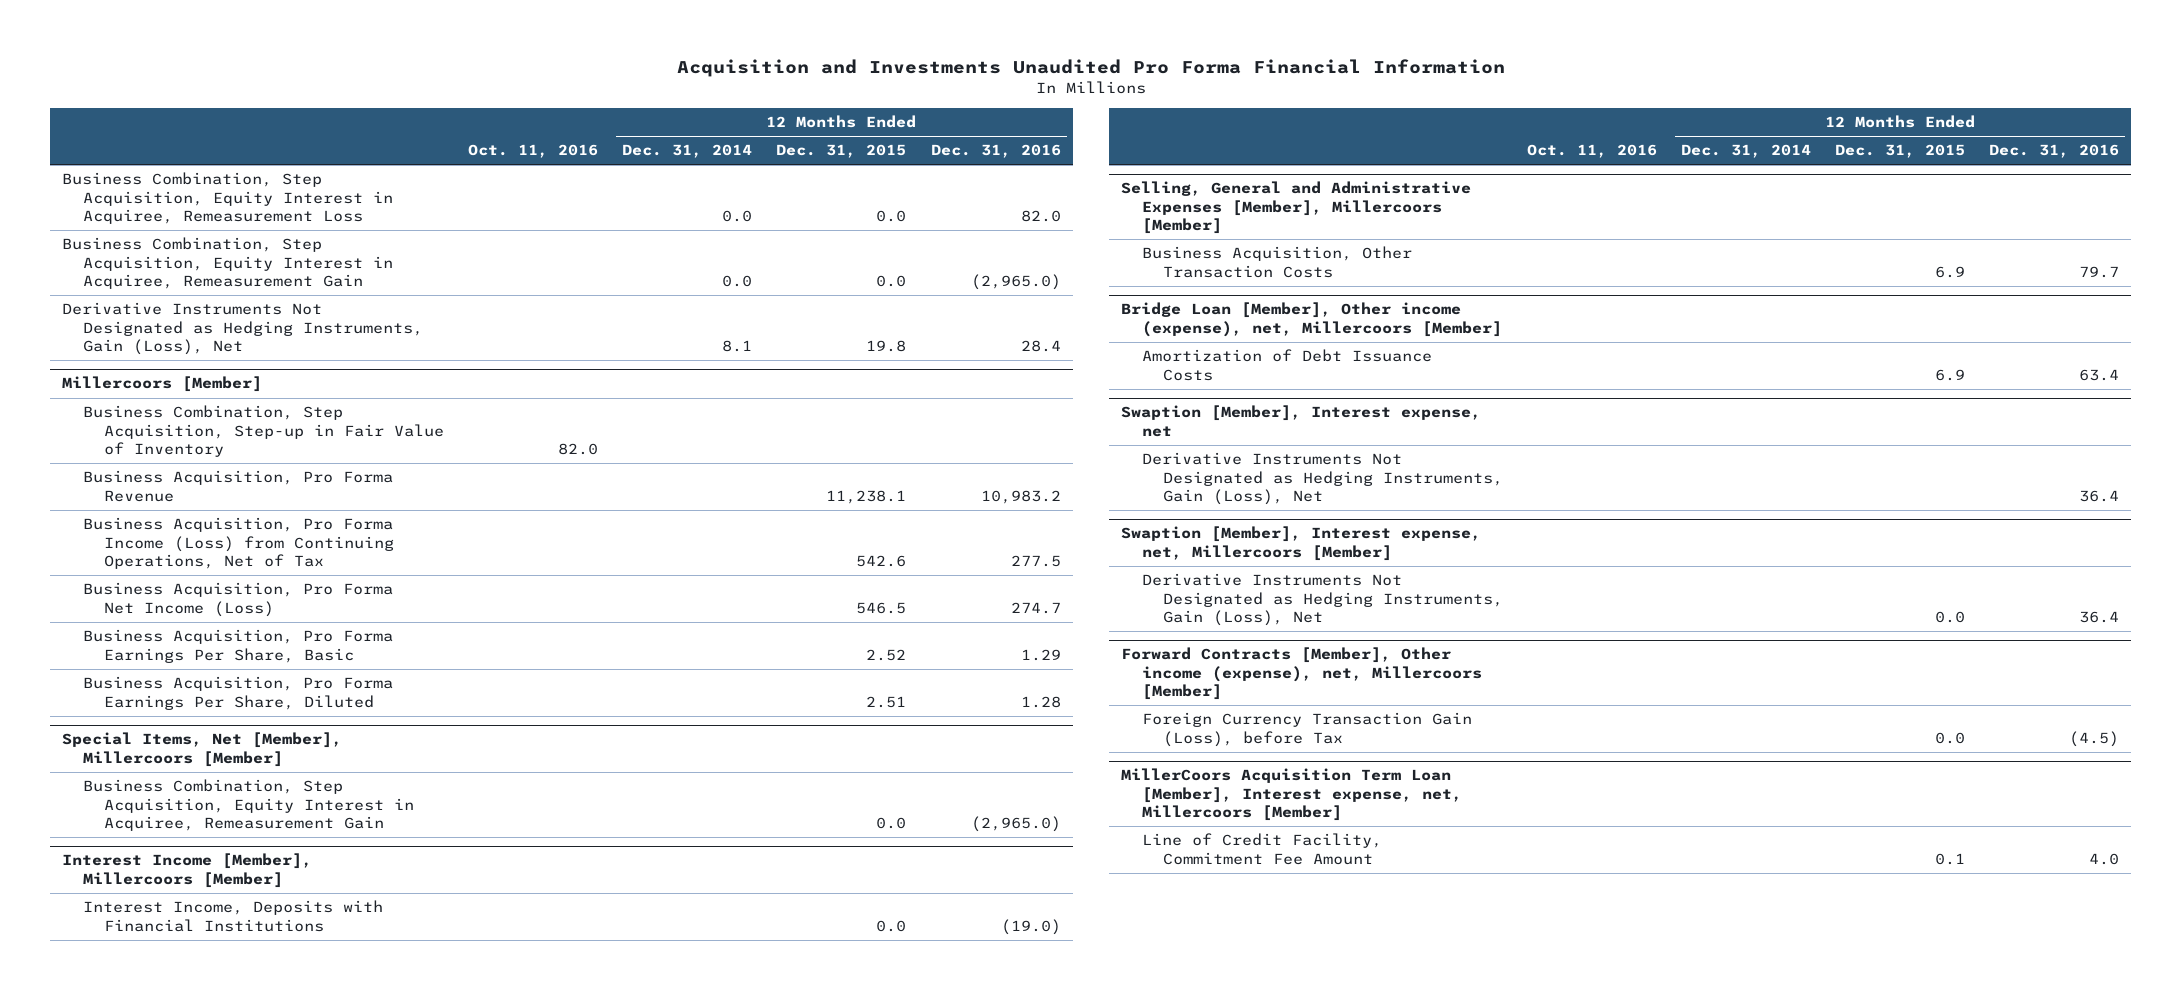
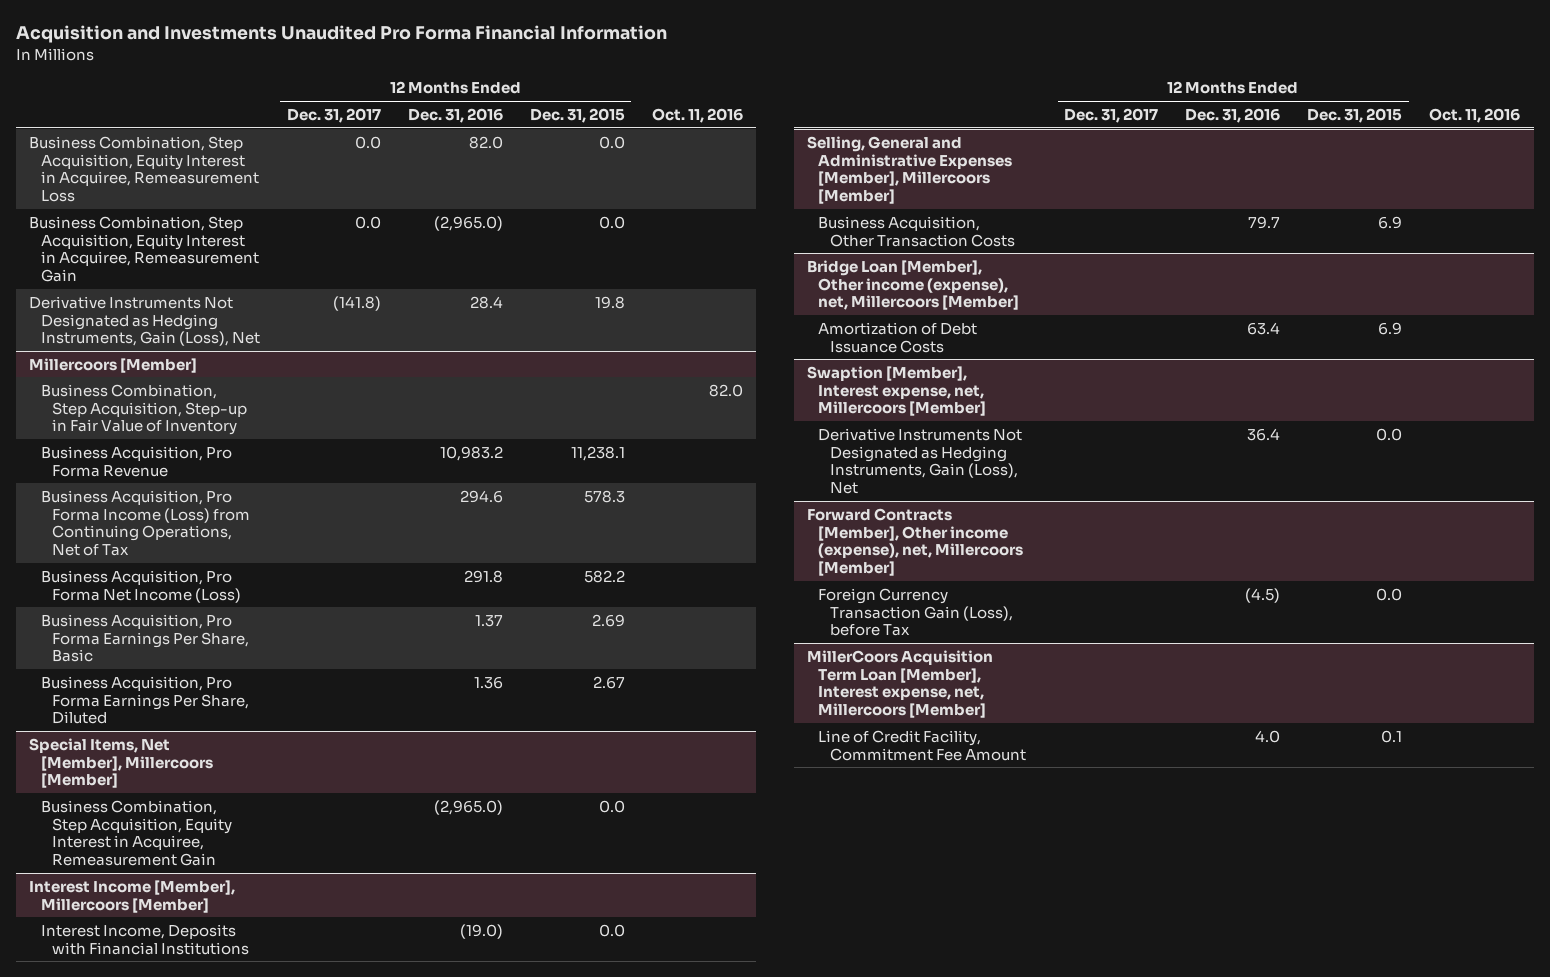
- | Oct. 11, 2016 | 12 Months Ended Dec. 31, 2014 | 12 Months Ended Dec. 31, 2015 | 12 Months Ended Dec. 31, 2016
+ | 12 Months Ended Dec. 31, 2017 | 12 Months Ended Dec. 31, 2016 | 12 Months Ended Dec. 31, 2015 | Oct. 11, 2016
@ Millercoors [Member]
- Business Acquisition, Pro Forma Income (Loss) from Continuing Operations, Net of Tax | | | 542.6 | 277.5
- Business Acquisition, Pro Forma Net Income (Loss) | | | 546.5 | 274.7
- Business Acquisition, Pro Forma Earnings Per Share, Basic | | | 2.52 | 1.29
- Business Acquisition, Pro Forma Earnings Per Share, Diluted | | | 2.51 | 1.28
+ Business Acquisition, Pro Forma Income (Loss) from Continuing Operations, Net of Tax | | 294.6 | 578.3 |
+ Business Acquisition, Pro Forma Net Income (Loss) | | 291.8 | 582.2 |
+ Business Acquisition, Pro Forma Earnings Per Share, Basic | | 1.37 | 2.69 |
+ Business Acquisition, Pro Forma Earnings Per Share, Diluted | | 1.36 | 2.67 |
- Swaption [Member], Interest expense, net
- Derivative Instruments Not Designated as Hedging Instruments, Gain (Loss), Net | | | | 36.4

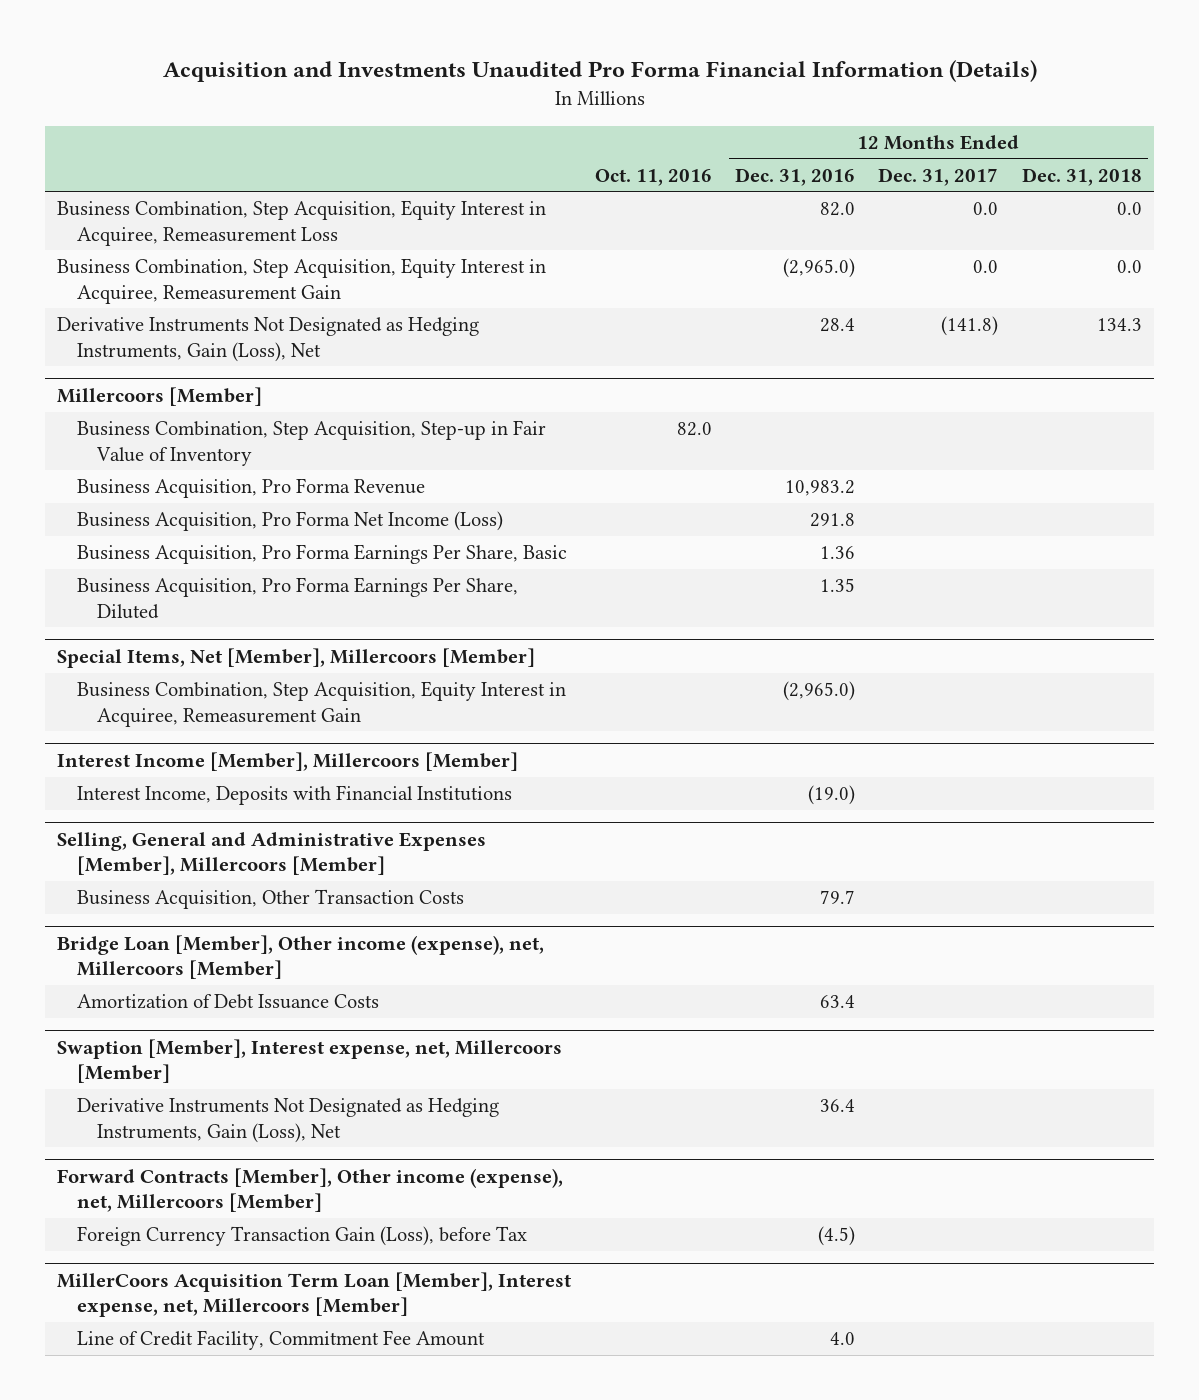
- Acquisition and Investments Unaudited Pro Forma Financial Information
+ Acquisition and Investments Unaudited Pro Forma Financial Information (Details)
- | 12 Months Ended Dec. 31, 2017 | 12 Months Ended Dec. 31, 2016 | 12 Months Ended Dec. 31, 2015 | Oct. 11, 2016
+ | Oct. 11, 2016 | 12 Months Ended Dec. 31, 2016 | 12 Months Ended Dec. 31, 2017 | 12 Months Ended Dec. 31, 2018
@ Millercoors [Member]
- Business Acquisition, Pro Forma Income (Loss) from Continuing Operations, Net of Tax | | 294.6 | 578.3 |
- Business Acquisition, Pro Forma Earnings Per Share, Basic | | 1.37 | 2.69 |
- Business Acquisition, Pro Forma Earnings Per Share, Diluted | | 1.36 | 2.67 |
+ Business Acquisition, Pro Forma Earnings Per Share, Basic | | 1.36 | |
+ Business Acquisition, Pro Forma Earnings Per Share, Diluted | | 1.35 | |

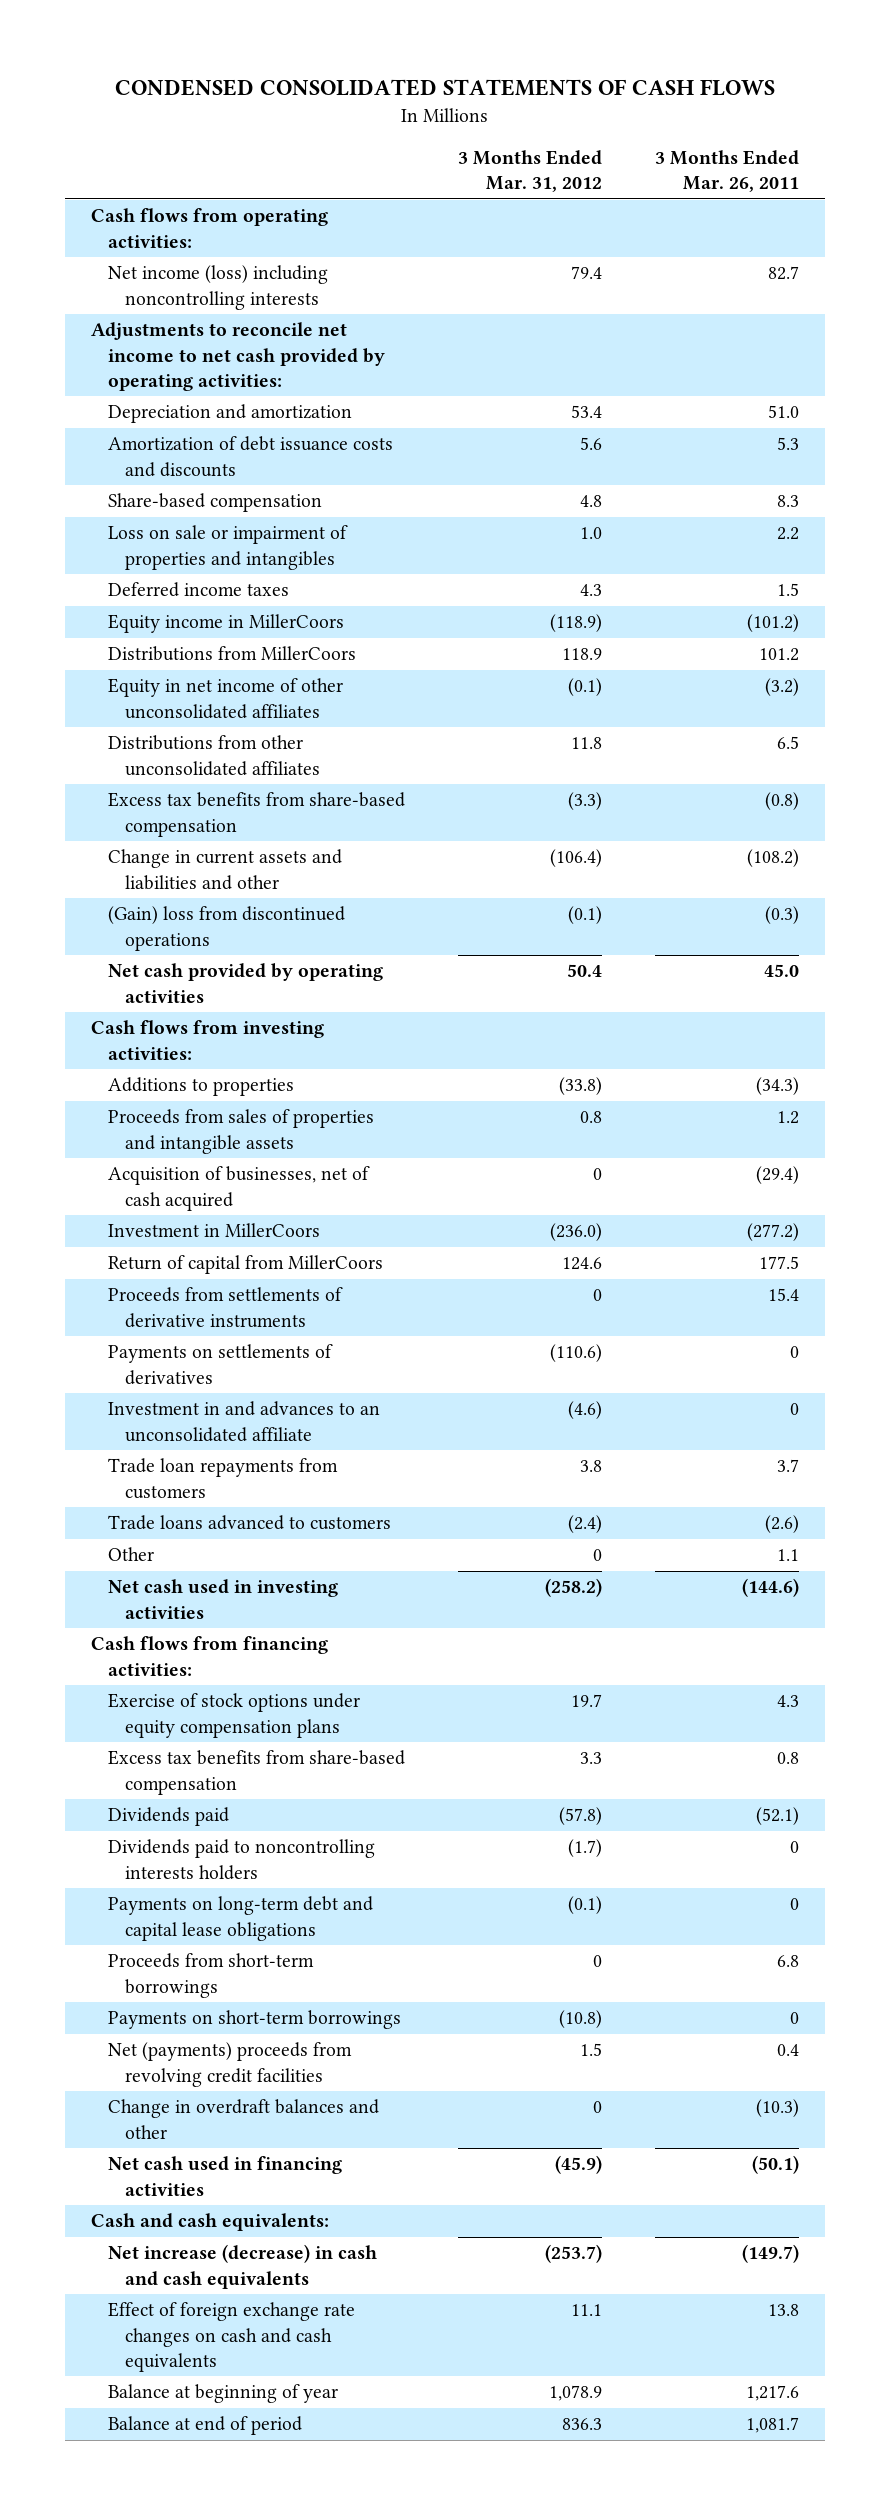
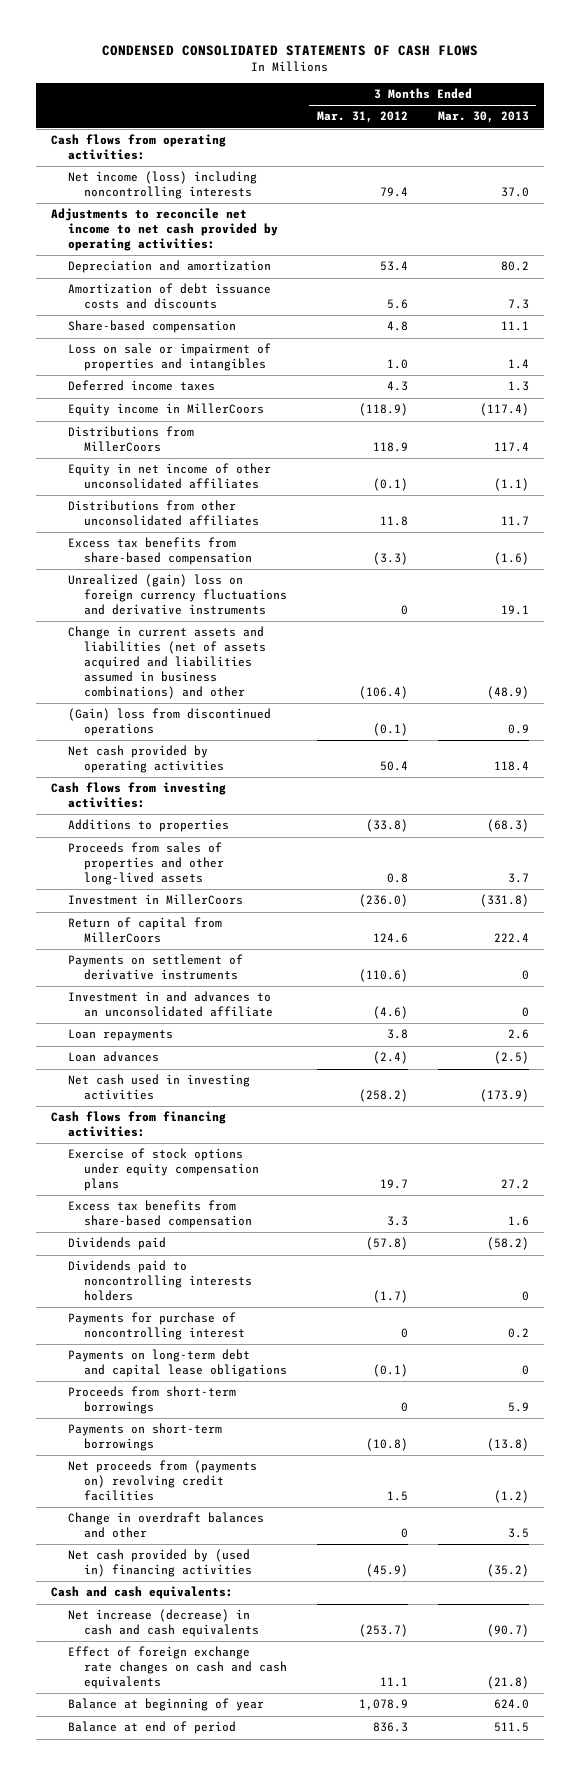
- | 3 Months Ended Mar. 31, 2012 | 3 Months Ended Mar. 26, 2011
+ | 3 Months Ended Mar. 31, 2012 | 3 Months Ended Mar. 30, 2013
- Change in current assets and liabilities and other | (106.4) | (108.2)
+ Unrealized (gain) loss on foreign currency fluctuations and derivative instruments | 0 | 19.1
+ Change in current assets and liabilities (net of assets acquired and liabilities assumed in business combinations) and other | (106.4) | (48.9)
- Proceeds from sales of properties and intangible assets | 0.8 | 1.2
- Acquisition of businesses, net of cash acquired | 0 | (29.4)
+ Proceeds from sales of properties and other long-lived assets | 0.8 | 3.7
- Proceeds from settlements of derivative instruments | 0 | 15.4
- Payments on settlements of derivatives | (110.6) | 0
+ Payments on settlement of derivative instruments | (110.6) | 0
- Trade loan repayments from customers | 3.8 | 3.7
- Trade loans advanced to customers | (2.4) | (2.6)
- Other | 0 | 1.1
+ Loan repayments | 3.8 | 2.6
+ Loan advances | (2.4) | (2.5)
+ Payments for purchase of noncontrolling interest | 0 | 0.2
- Net (payments) proceeds from revolving credit facilities | 1.5 | 0.4
+ Net proceeds from (payments on) revolving credit facilities | 1.5 | (1.2)
- Net cash used in financing activities | (45.9) | (50.1)
+ Net cash provided by (used in) financing activities | (45.9) | (35.2)

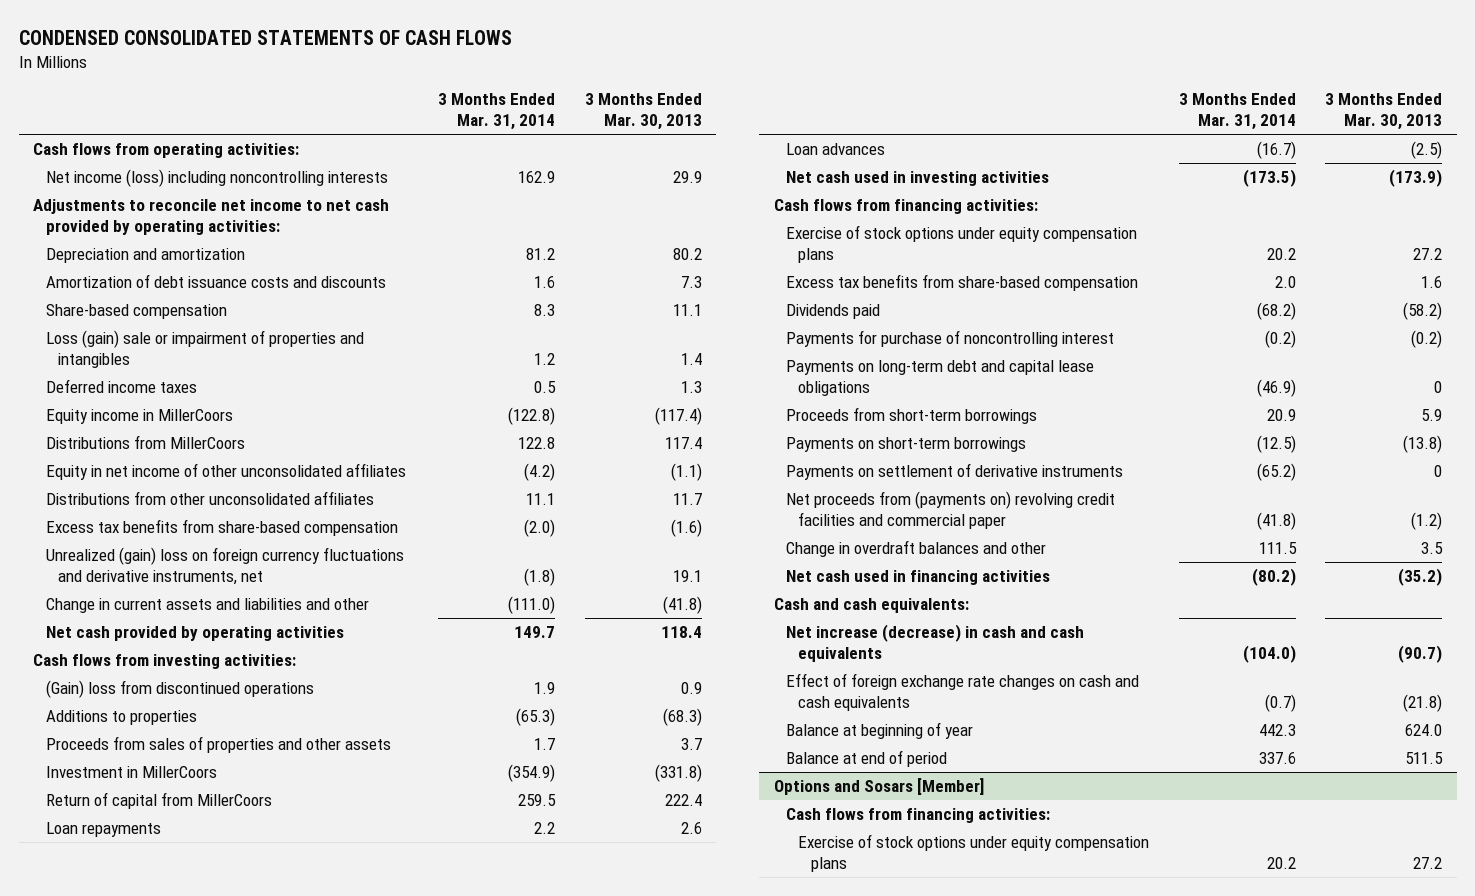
- | 3 Months Ended Mar. 31, 2012 | 3 Months Ended Mar. 30, 2013
+ | 3 Months Ended Mar. 31, 2014 | 3 Months Ended Mar. 30, 2013
- Net income (loss) including noncontrolling interests | 79.4 | 37.0
+ Net income (loss) including noncontrolling interests | 162.9 | 29.9
- Loss on sale or impairment of properties and intangibles | 1.0 | 1.4
+ Loss (gain) sale or impairment of properties and intangibles | 1.2 | 1.4
- Unrealized (gain) loss on foreign currency fluctuations and derivative instruments | 0 | 19.1
- Change in current assets and liabilities (net of assets acquired and liabilities assumed in business combinations) and other | (106.4) | (48.9)
+ Unrealized (gain) loss on foreign currency fluctuations and derivative instruments, net | (1.8) | 19.1
+ Change in current assets and liabilities and other | (111.0) | (41.8)
moved down: (Gain) loss from discontinued operations | 1.9 | 0.9
- Proceeds from sales of properties and other long-lived assets | 0.8 | 3.7
+ Proceeds from sales of properties and other assets | 1.7 | 3.7
- Investment in and advances to an unconsolidated affiliate | (4.6) | 0
- Dividends paid to noncontrolling interests holders | (1.7) | 0
- Payments for purchase of noncontrolling interest | 0 | 0.2
+ Payments for purchase of noncontrolling interest | (0.2) | (0.2)
- Net proceeds from (payments on) revolving credit facilities | 1.5 | (1.2)
moved down: Payments on settlement of derivative instruments | (65.2) | 0
+ Net proceeds from (payments on) revolving credit facilities and commercial paper | (41.8) | (1.2)
- Net cash provided by (used in) financing activities | (45.9) | (35.2)
+ Net cash used in financing activities | (80.2) | (35.2)
+ Options and Sosars [Member]
+ Cash flows from financing activities:
+ Exercise of stock options under equity compensation plans | 20.2 | 27.2

